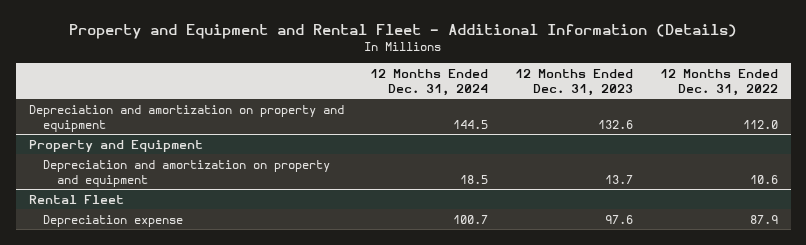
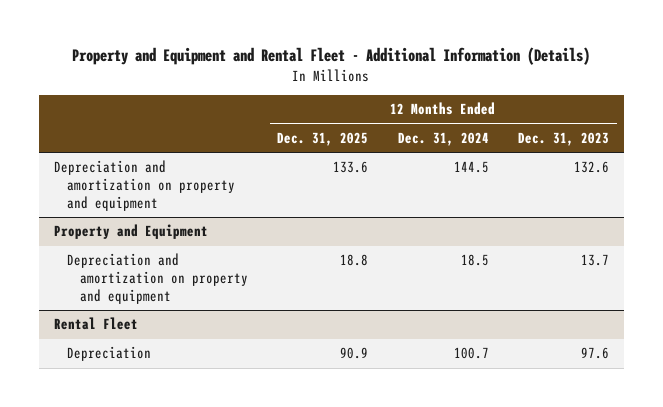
- | 12 Months Ended Dec. 31, 2024 | 12 Months Ended Dec. 31, 2023 | 12 Months Ended Dec. 31, 2022
+ | 12 Months Ended Dec. 31, 2025 | 12 Months Ended Dec. 31, 2024 | 12 Months Ended Dec. 31, 2023
@ Rental Fleet
- Depreciation expense | 100.7 | 97.6 | 87.9
+ Depreciation | 90.9 | 100.7 | 97.6

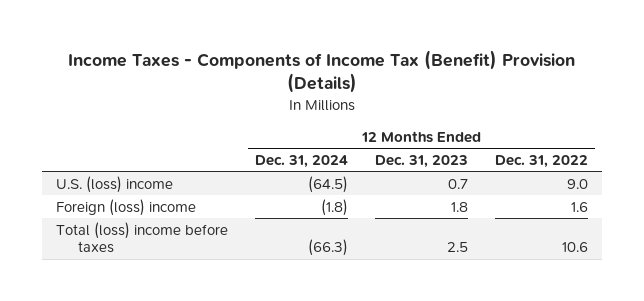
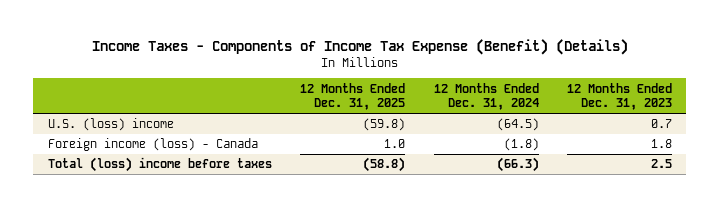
- Income Taxes - Components of Income Tax (Benefit) Provision (Details)
+ Income Taxes - Components of Income Tax Expense (Benefit) (Details)
- | 12 Months Ended Dec. 31, 2024 | 12 Months Ended Dec. 31, 2023 | 12 Months Ended Dec. 31, 2022
+ | 12 Months Ended Dec. 31, 2025 | 12 Months Ended Dec. 31, 2024 | 12 Months Ended Dec. 31, 2023
- Foreign (loss) income | (1.8) | 1.8 | 1.6
+ Foreign income (loss) - Canada | 1.0 | (1.8) | 1.8

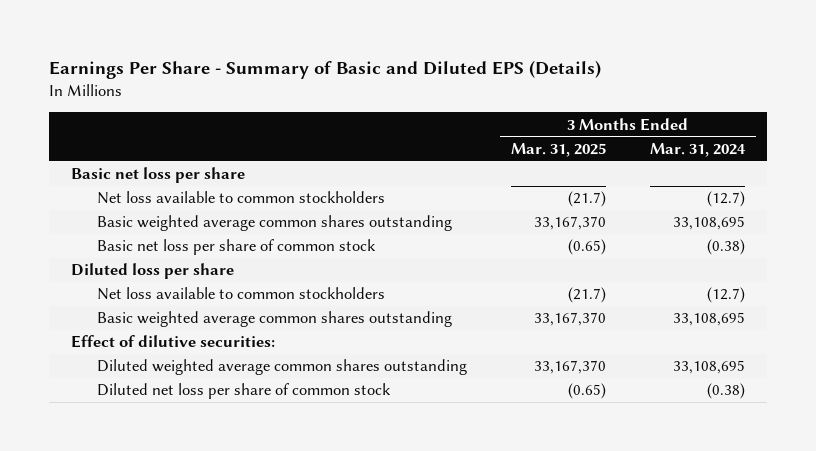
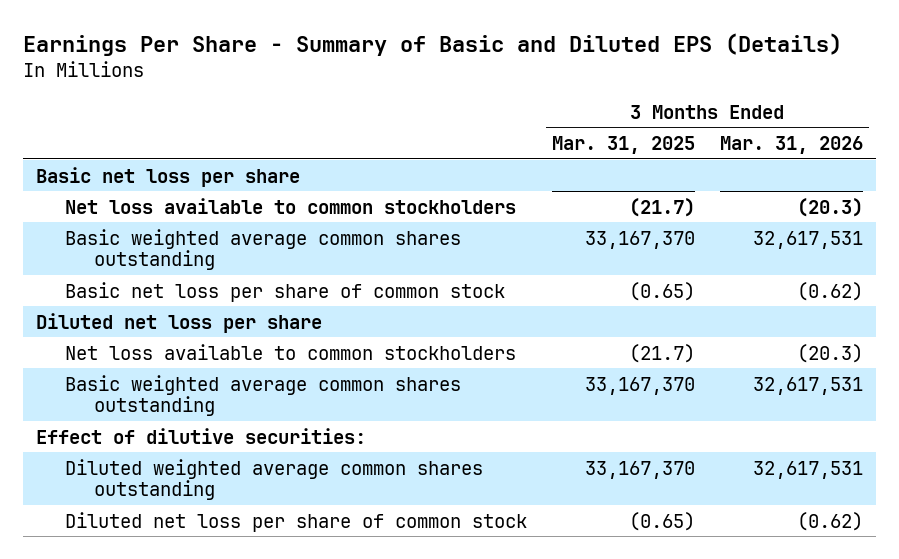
- | 3 Months Ended Mar. 31, 2025 | 3 Months Ended Mar. 31, 2024
+ | 3 Months Ended Mar. 31, 2025 | 3 Months Ended Mar. 31, 2026
- Diluted loss per share
+ Diluted net loss per share

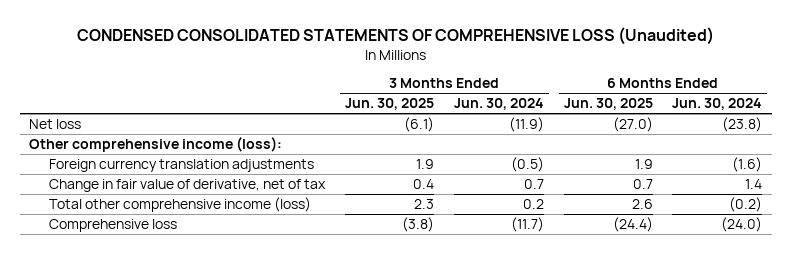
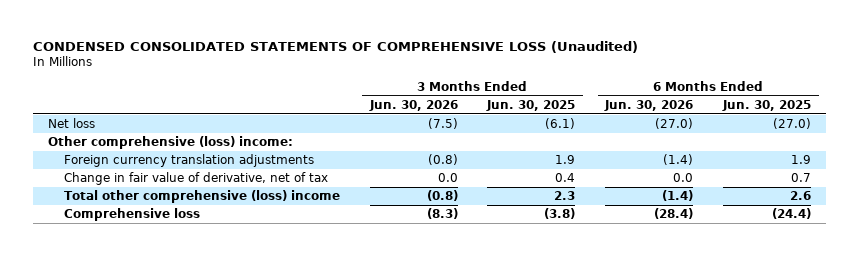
- | 3 Months Ended Jun. 30, 2025 | 3 Months Ended Jun. 30, 2024 | 6 Months Ended Jun. 30, 2025 | 6 Months Ended Jun. 30, 2024
+ | 3 Months Ended Jun. 30, 2026 | 3 Months Ended Jun. 30, 2025 | 6 Months Ended Jun. 30, 2026 | 6 Months Ended Jun. 30, 2025
- Other comprehensive income (loss):
+ Other comprehensive (loss) income:
- Total other comprehensive income (loss) | 2.3 | 0.2 | 2.6 | (0.2)
+ Total other comprehensive (loss) income | (0.8) | 2.3 | (1.4) | 2.6

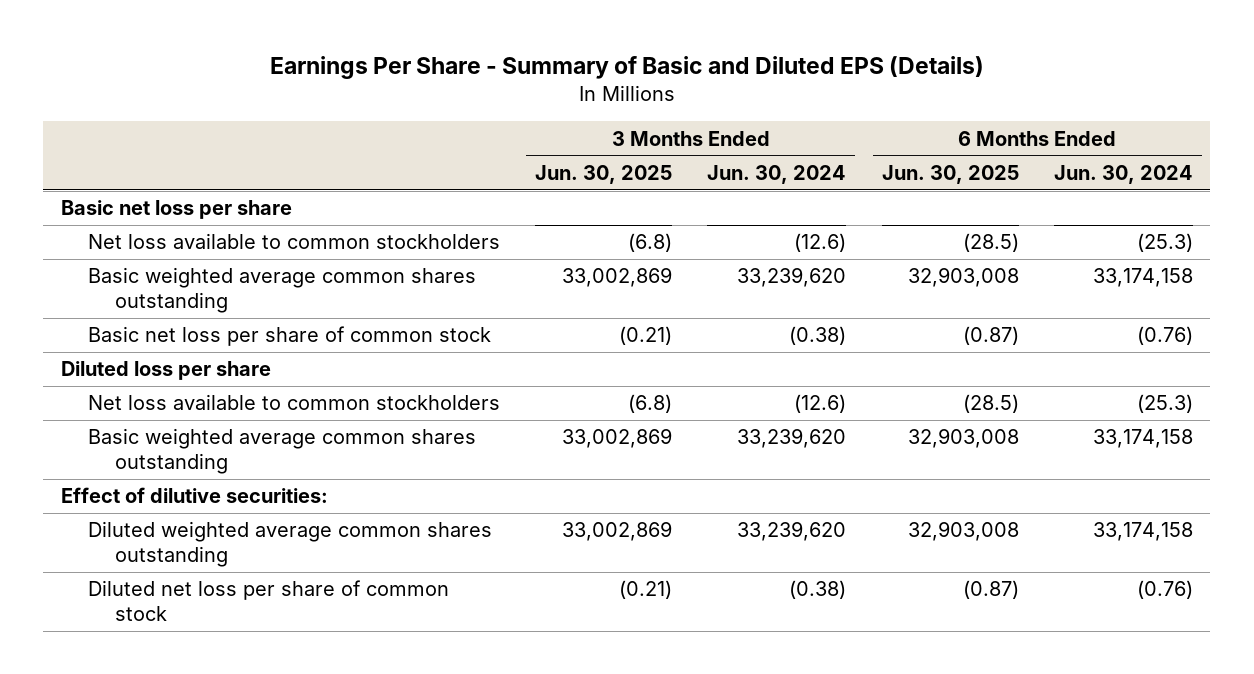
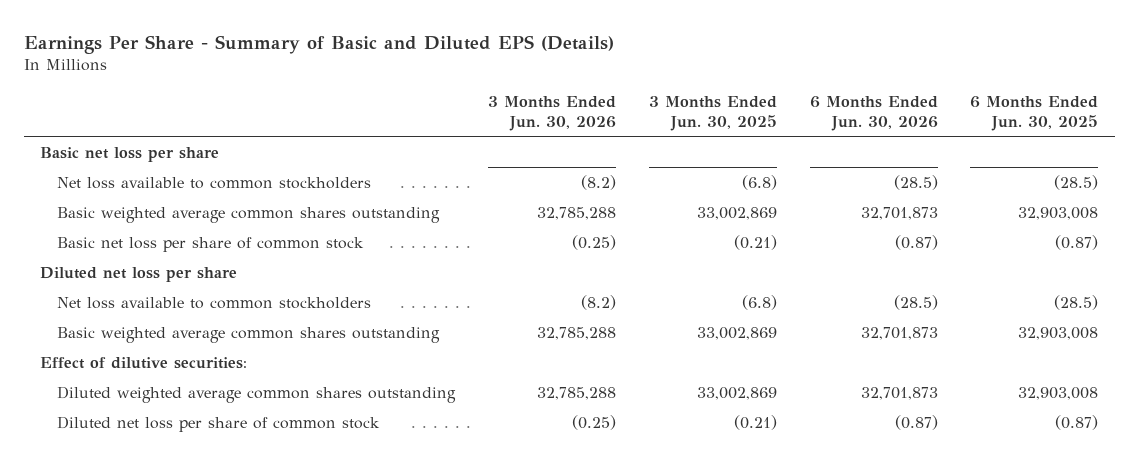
- | 3 Months Ended Jun. 30, 2025 | 3 Months Ended Jun. 30, 2024 | 6 Months Ended Jun. 30, 2025 | 6 Months Ended Jun. 30, 2024
+ | 3 Months Ended Jun. 30, 2026 | 3 Months Ended Jun. 30, 2025 | 6 Months Ended Jun. 30, 2026 | 6 Months Ended Jun. 30, 2025
- Diluted loss per share
+ Diluted net loss per share

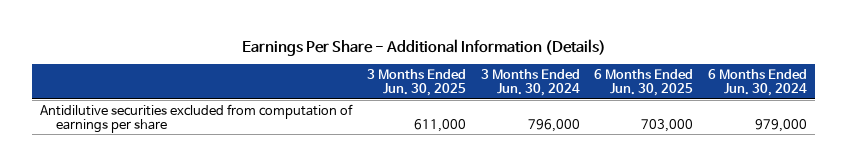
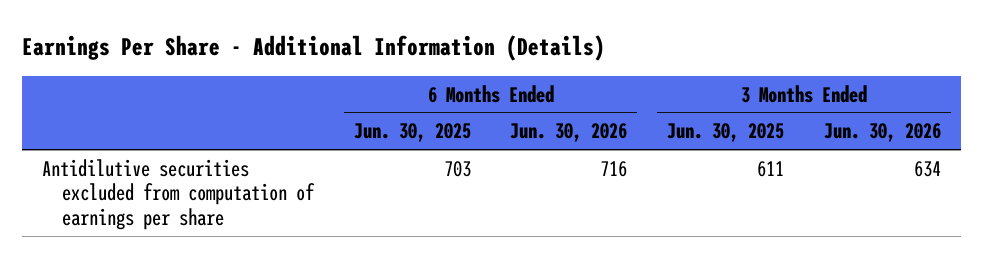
- | 3 Months Ended Jun. 30, 2025 | 3 Months Ended Jun. 30, 2024 | 6 Months Ended Jun. 30, 2025 | 6 Months Ended Jun. 30, 2024
+ | 6 Months Ended Jun. 30, 2025 | 6 Months Ended Jun. 30, 2026 | 3 Months Ended Jun. 30, 2025 | 3 Months Ended Jun. 30, 2026
- Antidilutive securities excluded from computation of earnings per share | 611,000 | 796,000 | 703,000 | 979,000
+ Antidilutive securities excluded from computation of earnings per share | 703 | 716 | 611 | 634

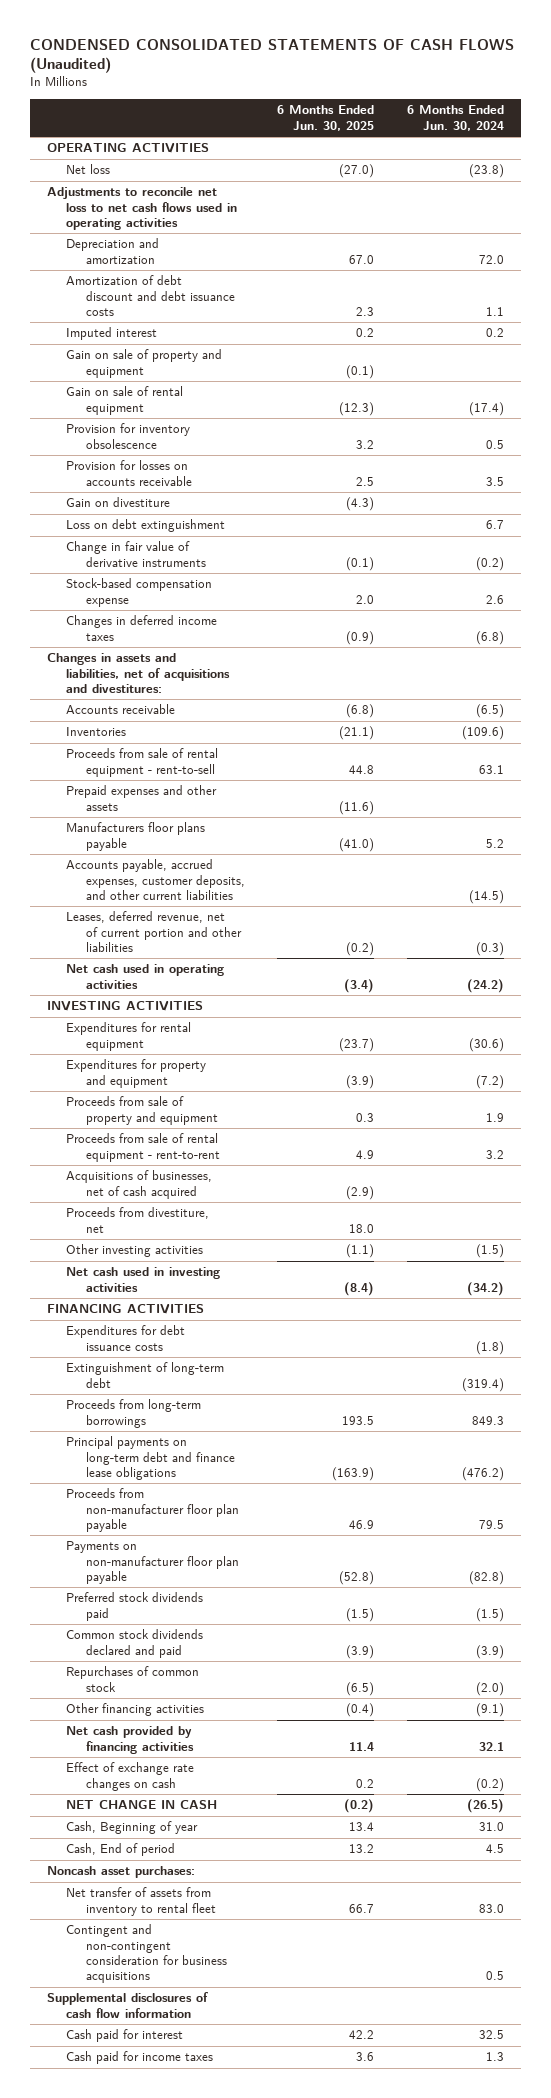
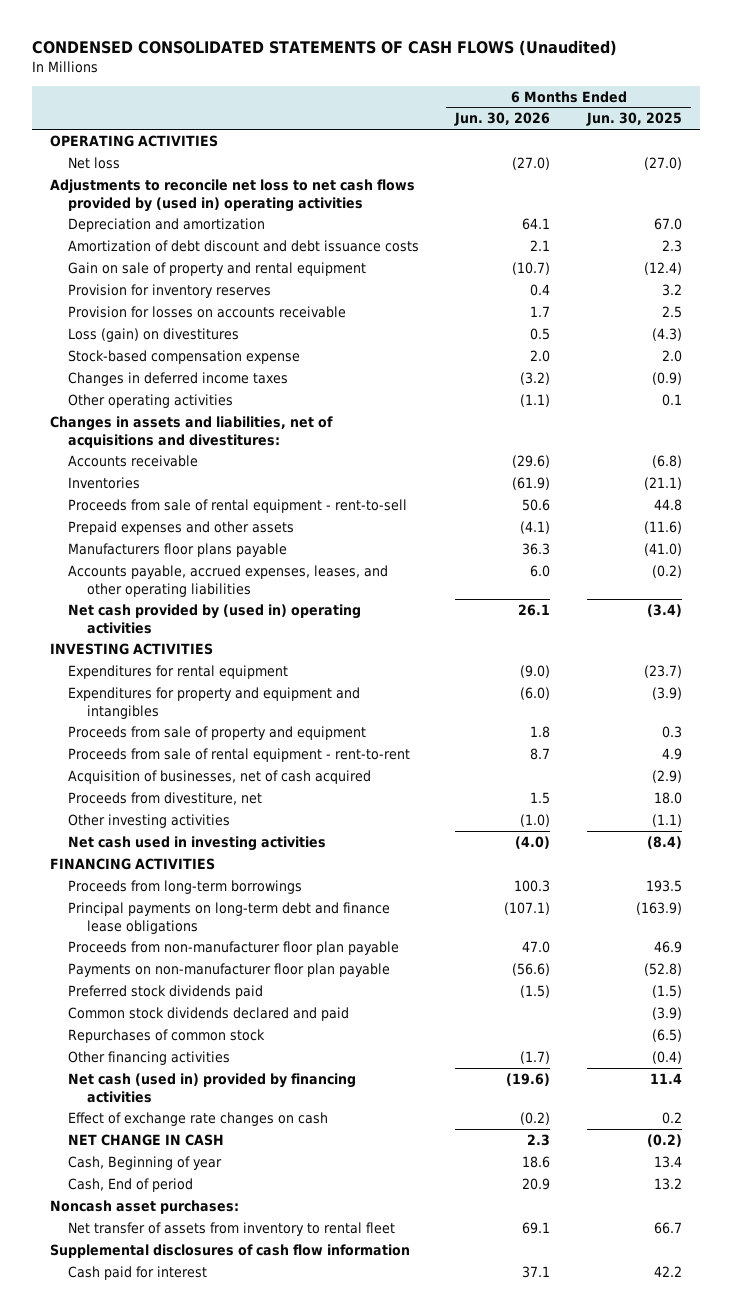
- | 6 Months Ended Jun. 30, 2025 | 6 Months Ended Jun. 30, 2024
+ | 6 Months Ended Jun. 30, 2026 | 6 Months Ended Jun. 30, 2025
- Adjustments to reconcile net loss to net cash flows used in operating activities
+ Adjustments to reconcile net loss to net cash flows provided by (used in) operating activities
- Imputed interest | 0.2 | 0.2
- Gain on sale of property and equipment | (0.1) |
- Gain on sale of rental equipment | (12.3) | (17.4)
- Provision for inventory obsolescence | 3.2 | 0.5
+ Gain on sale of property and rental equipment | (10.7) | (12.4)
+ Provision for inventory reserves | 0.4 | 3.2
- Gain on divestiture | (4.3) |
- Loss on debt extinguishment | | 6.7
- Change in fair value of derivative instruments | (0.1) | (0.2)
+ Loss (gain) on divestitures | 0.5 | (4.3)
+ Other operating activities | (1.1) | 0.1
- Accounts payable, accrued expenses, customer deposits, and other current liabilities | | (14.5)
- Leases, deferred revenue, net of current portion and other liabilities | (0.2) | (0.3)
- Net cash used in operating activities | (3.4) | (24.2)
+ Accounts payable, accrued expenses, leases, and other operating liabilities | 6.0 | (0.2)
+ Net cash provided by (used in) operating activities | 26.1 | (3.4)
- Expenditures for property and equipment | (3.9) | (7.2)
+ Expenditures for property and equipment and intangibles | (6.0) | (3.9)
- Acquisitions of businesses, net of cash acquired | (2.9) |
+ Acquisition of businesses, net of cash acquired | | (2.9)
- Expenditures for debt issuance costs | | (1.8)
- Extinguishment of long-term debt | | (319.4)
- Net cash provided by financing activities | 11.4 | 32.1
+ Net cash (used in) provided by financing activities | (19.6) | 11.4
- Contingent and non-contingent consideration for business acquisitions | | 0.5
- Cash paid for income taxes | 3.6 | 1.3

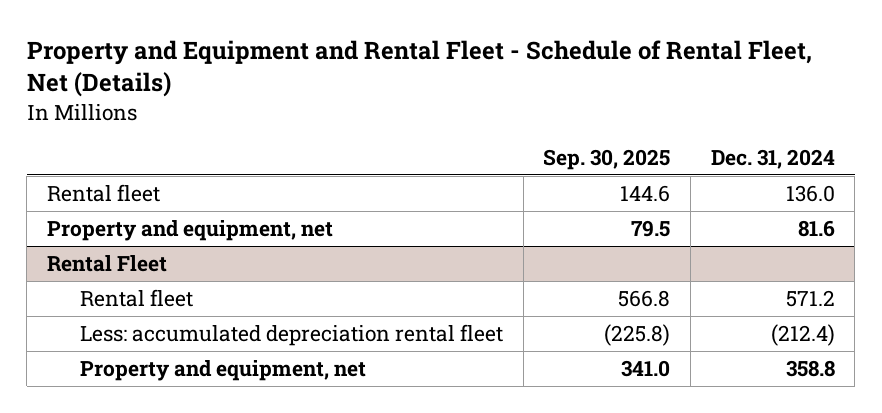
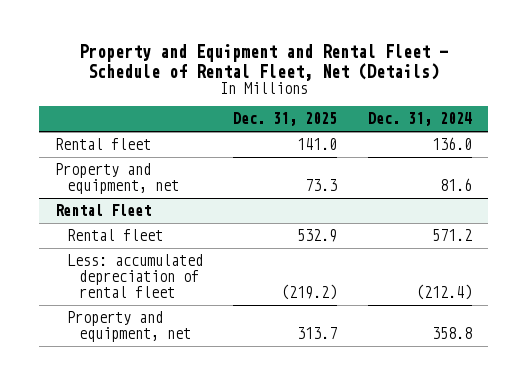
- | Sep. 30, 2025 | Dec. 31, 2024
+ | Dec. 31, 2025 | Dec. 31, 2024
@ Rental Fleet
- Less: accumulated depreciation rental fleet | (225.8) | (212.4)
+ Less: accumulated depreciation of rental fleet | (219.2) | (212.4)

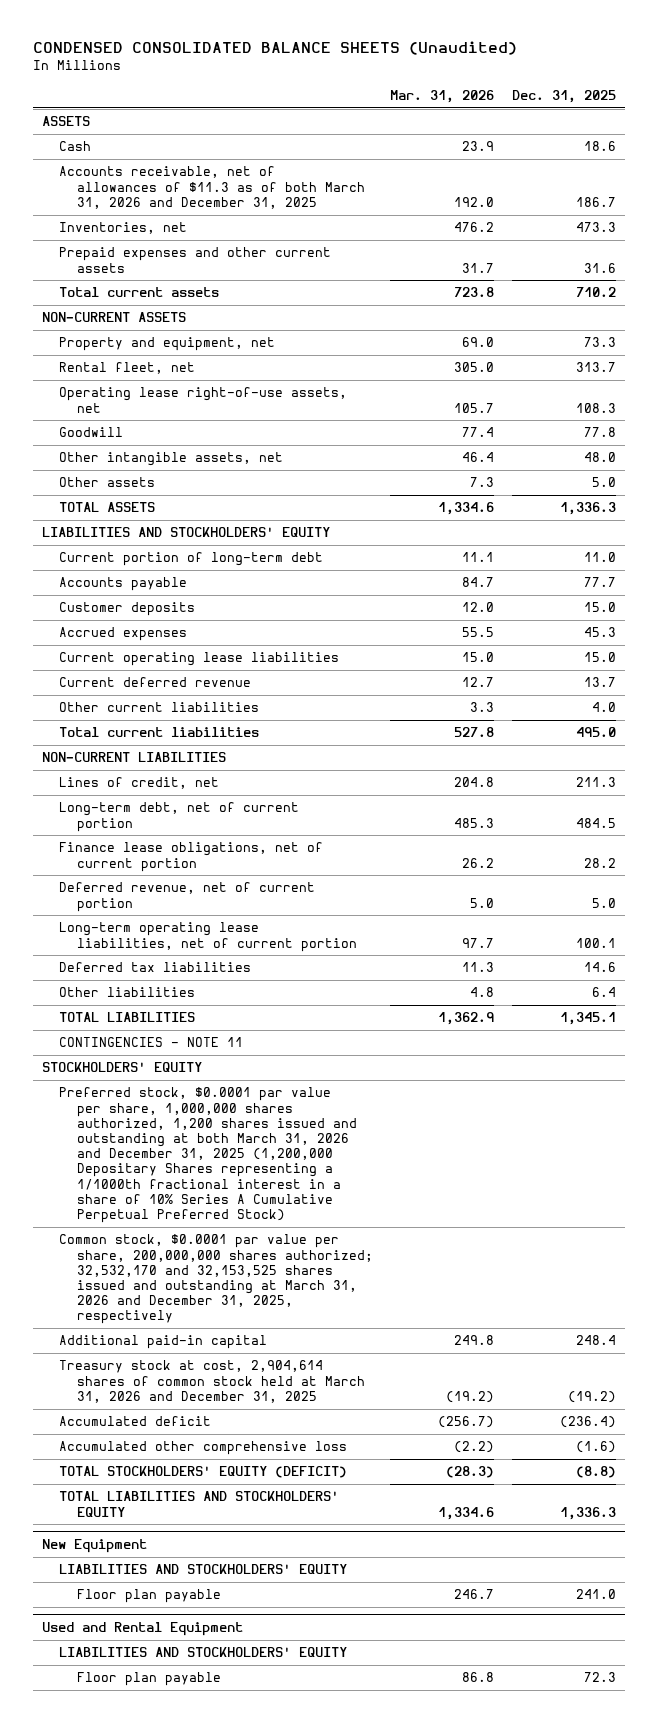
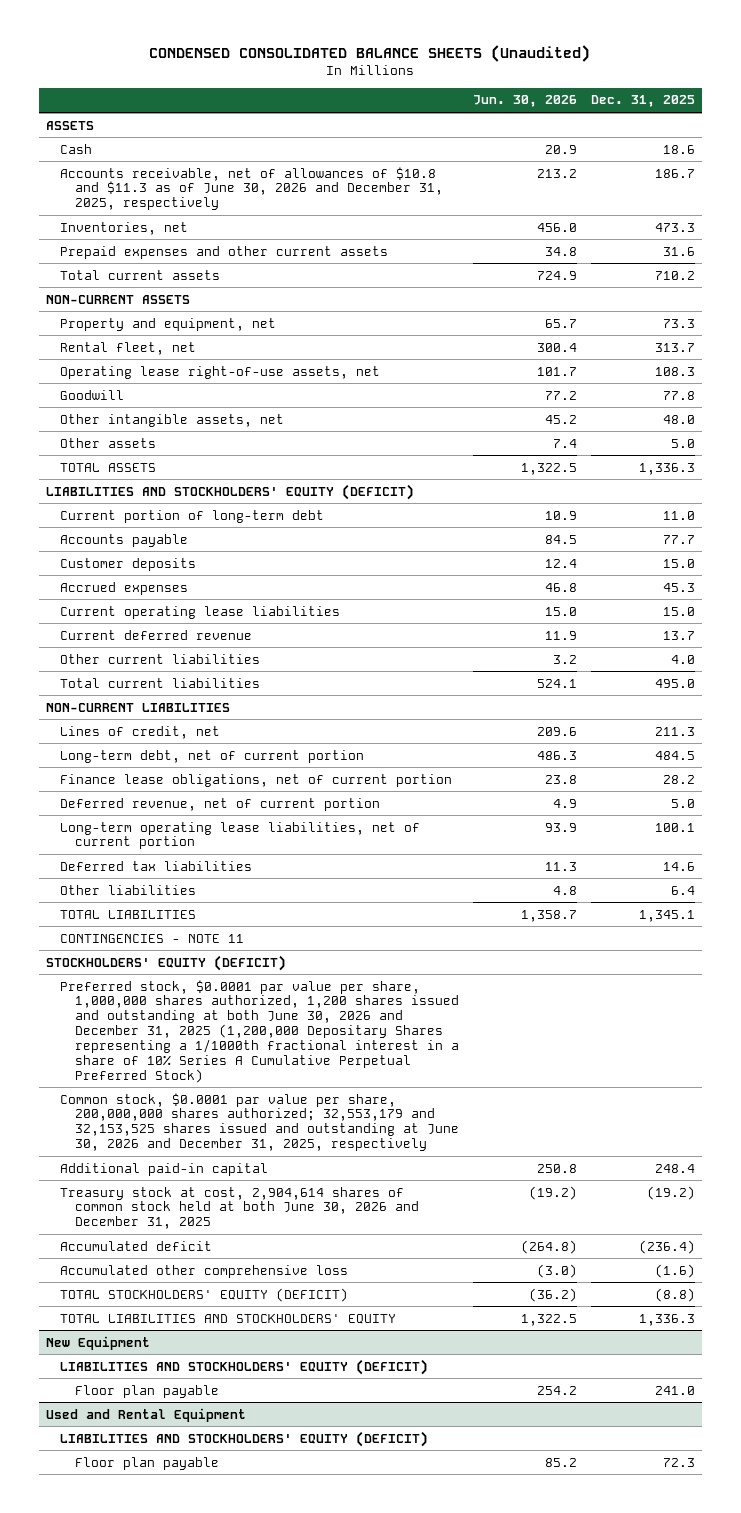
- | Mar. 31, 2026 | Dec. 31, 2025
+ | Jun. 30, 2026 | Dec. 31, 2025
- Accounts receivable, net of allowances of $11.3 as of both March 31, 2026 and December 31, 2025 | 192.0 | 186.7
+ Accounts receivable, net of allowances of $10.8 and $11.3 as of June 30, 2026 and December 31, 2025, respectively | 213.2 | 186.7
- LIABILITIES AND STOCKHOLDERS' EQUITY
+ LIABILITIES AND STOCKHOLDERS' EQUITY (DEFICIT)
- STOCKHOLDERS' EQUITY
- Preferred stock, $0.0001 par value per share, 1,000,000 shares authorized, 1,200 shares issued and outstanding at both March 31, 2026 and December 31, 2025 (1,200,000 Depositary Shares representing a 1/1000th fractional interest in a share of 10% Series A Cumulative Perpetual Preferred Stock)
- Common stock, $0.0001 par value per share, 200,000,000 shares authorized; 32,532,170 and 32,153,525 shares issued and outstanding at March 31, 2026 and December 31, 2025, respectively
+ STOCKHOLDERS' EQUITY (DEFICIT)
+ Preferred stock, $0.0001 par value per share, 1,000,000 shares authorized, 1,200 shares issued and outstanding at both June 30, 2026 and December 31, 2025 (1,200,000 Depositary Shares representing a 1/1000th fractional interest in a share of 10% Series A Cumulative Perpetual Preferred Stock)
+ Common stock, $0.0001 par value per share, 200,000,000 shares authorized; 32,553,179 and 32,153,525 shares issued and outstanding at June 30, 2026 and December 31, 2025, respectively
- Treasury stock at cost, 2,904,614 shares of common stock held at March 31, 2026 and December 31, 2025 | (19.2) | (19.2)
+ Treasury stock at cost, 2,904,614 shares of common stock held at both June 30, 2026 and December 31, 2025 | (19.2) | (19.2)
@ New Equipment
- LIABILITIES AND STOCKHOLDERS' EQUITY
+ LIABILITIES AND STOCKHOLDERS' EQUITY (DEFICIT)
@ Used and Rental Equipment
- LIABILITIES AND STOCKHOLDERS' EQUITY
+ LIABILITIES AND STOCKHOLDERS' EQUITY (DEFICIT)

